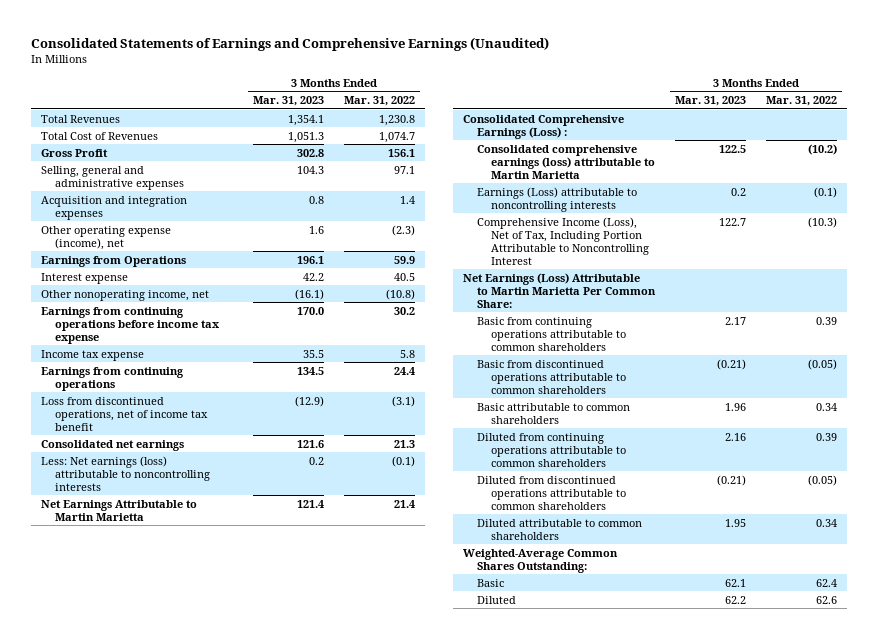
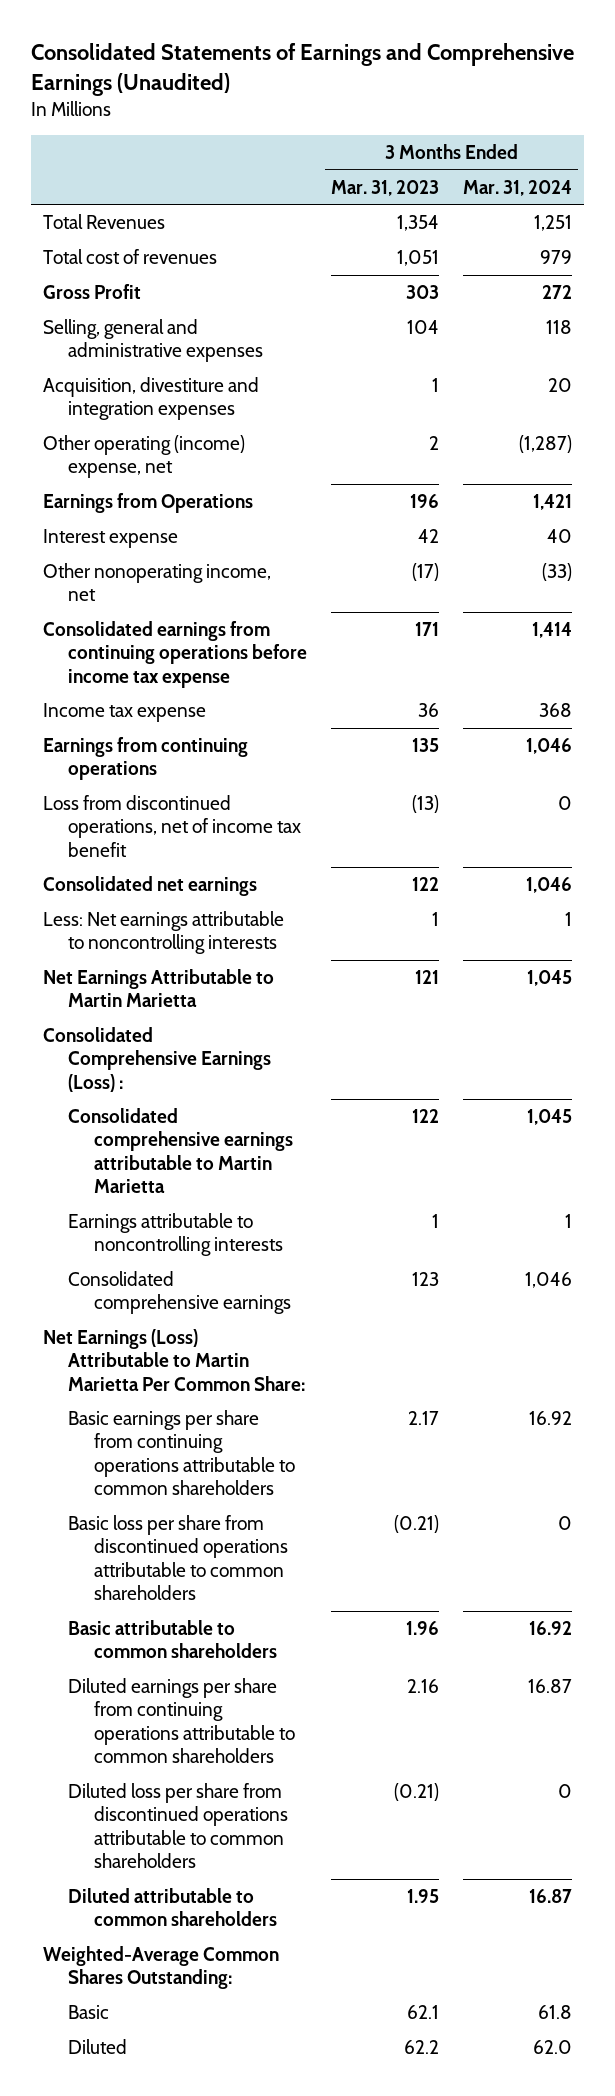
- | 3 Months Ended Mar. 31, 2023 | 3 Months Ended Mar. 31, 2022
+ | 3 Months Ended Mar. 31, 2023 | 3 Months Ended Mar. 31, 2024
- Total Revenues | 1,354.1 | 1,230.8
- Total Cost of Revenues | 1,051.3 | 1,074.7
- Gross Profit | 302.8 | 156.1
- Selling, general and administrative expenses | 104.3 | 97.1
- Acquisition and integration expenses | 0.8 | 1.4
- Other operating expense (income), net | 1.6 | (2.3)
- Earnings from Operations | 196.1 | 59.9
- Interest expense | 42.2 | 40.5
- Other nonoperating income, net | (16.1) | (10.8)
- Earnings from continuing operations before income tax expense | 170.0 | 30.2
- Income tax expense | 35.5 | 5.8
- Earnings from continuing operations | 134.5 | 24.4
- Loss from discontinued operations, net of income tax benefit | (12.9) | (3.1)
- Consolidated net earnings | 121.6 | 21.3
- Less: Net earnings (loss) attributable to noncontrolling interests | 0.2 | (0.1)
- Net Earnings Attributable to Martin Marietta | 121.4 | 21.4
+ Total Revenues | 1,354 | 1,251
+ Total cost of revenues | 1,051 | 979
+ Gross Profit | 303 | 272
+ Selling, general and administrative expenses | 104 | 118
+ Acquisition, divestiture and integration expenses | 1 | 20
+ Other operating (income) expense, net | 2 | (1,287)
+ Earnings from Operations | 196 | 1,421
+ Interest expense | 42 | 40
+ Other nonoperating income, net | (17) | (33)
+ Consolidated earnings from continuing operations before income tax expense | 171 | 1,414
+ Income tax expense | 36 | 368
+ Earnings from continuing operations | 135 | 1,046
+ Loss from discontinued operations, net of income tax benefit | (13) | 0
+ Consolidated net earnings | 122 | 1,046
+ Less: Net earnings attributable to noncontrolling interests | 1 | 1
+ Net Earnings Attributable to Martin Marietta | 121 | 1,045
- Consolidated comprehensive earnings (loss) attributable to Martin Marietta | 122.5 | (10.2)
- Earnings (Loss) attributable to noncontrolling interests | 0.2 | (0.1)
- Comprehensive Income (Loss), Net of Tax, Including Portion Attributable to Noncontrolling Interest | 122.7 | (10.3)
+ Consolidated comprehensive earnings attributable to Martin Marietta | 122 | 1,045
+ Earnings attributable to noncontrolling interests | 1 | 1
+ Consolidated comprehensive earnings | 123 | 1,046
- Basic from continuing operations attributable to common shareholders | 2.17 | 0.39
- Basic from discontinued operations attributable to common shareholders | (0.21) | (0.05)
+ Basic earnings per share from continuing operations attributable to common shareholders | 2.17 | 16.92
+ Basic loss per share from discontinued operations attributable to common shareholders | (0.21) | 0
- Diluted from continuing operations attributable to common shareholders | 2.16 | 0.39
- Diluted from discontinued operations attributable to common shareholders | (0.21) | (0.05)
+ Diluted earnings per share from continuing operations attributable to common shareholders | 2.16 | 16.87
+ Diluted loss per share from discontinued operations attributable to common shareholders | (0.21) | 0

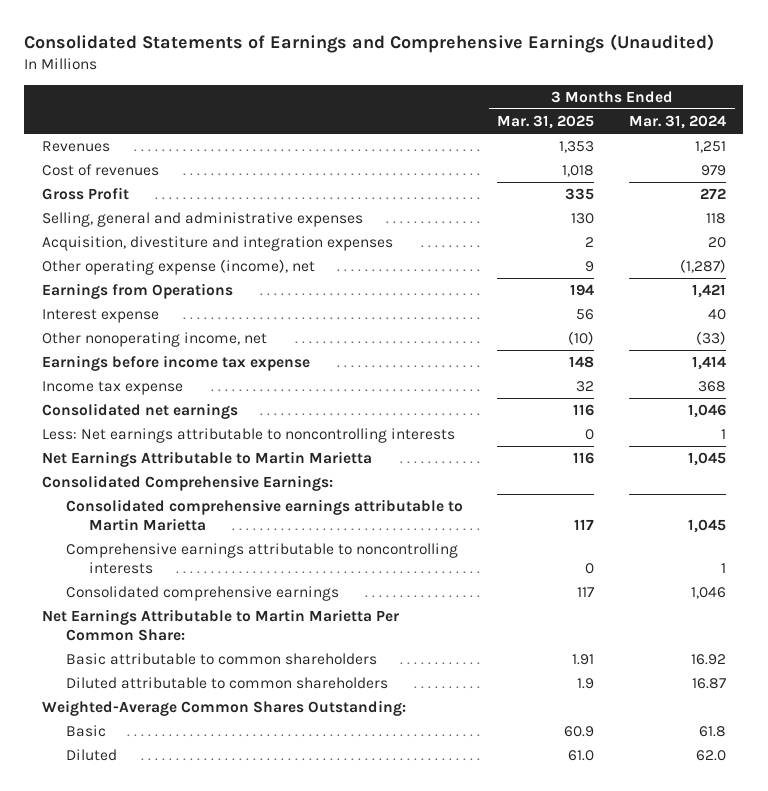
- | 3 Months Ended Mar. 31, 2023 | 3 Months Ended Mar. 31, 2024
+ | 3 Months Ended Mar. 31, 2025 | 3 Months Ended Mar. 31, 2024
- Total Revenues | 1,354 | 1,251
- Total cost of revenues | 1,051 | 979
+ Revenues | 1,353 | 1,251
+ Cost of revenues | 1,018 | 979
- Other operating (income) expense, net | 2 | (1,287)
+ Other operating expense (income), net | 9 | (1,287)
- Consolidated earnings from continuing operations before income tax expense | 171 | 1,414
+ Earnings before income tax expense | 148 | 1,414
- Earnings from continuing operations | 135 | 1,046
- Loss from discontinued operations, net of income tax benefit | (13) | 0
- Consolidated Comprehensive Earnings (Loss) :
+ Consolidated Comprehensive Earnings:
- Earnings attributable to noncontrolling interests | 1 | 1
+ Comprehensive earnings attributable to noncontrolling interests | 0 | 1
- Net Earnings (Loss) Attributable to Martin Marietta Per Common Share:
- Basic earnings per share from continuing operations attributable to common shareholders | 2.17 | 16.92
- Basic loss per share from discontinued operations attributable to common shareholders | (0.21) | 0
+ Net Earnings Attributable to Martin Marietta Per Common Share:
- Diluted earnings per share from continuing operations attributable to common shareholders | 2.16 | 16.87
- Diluted loss per share from discontinued operations attributable to common shareholders | (0.21) | 0

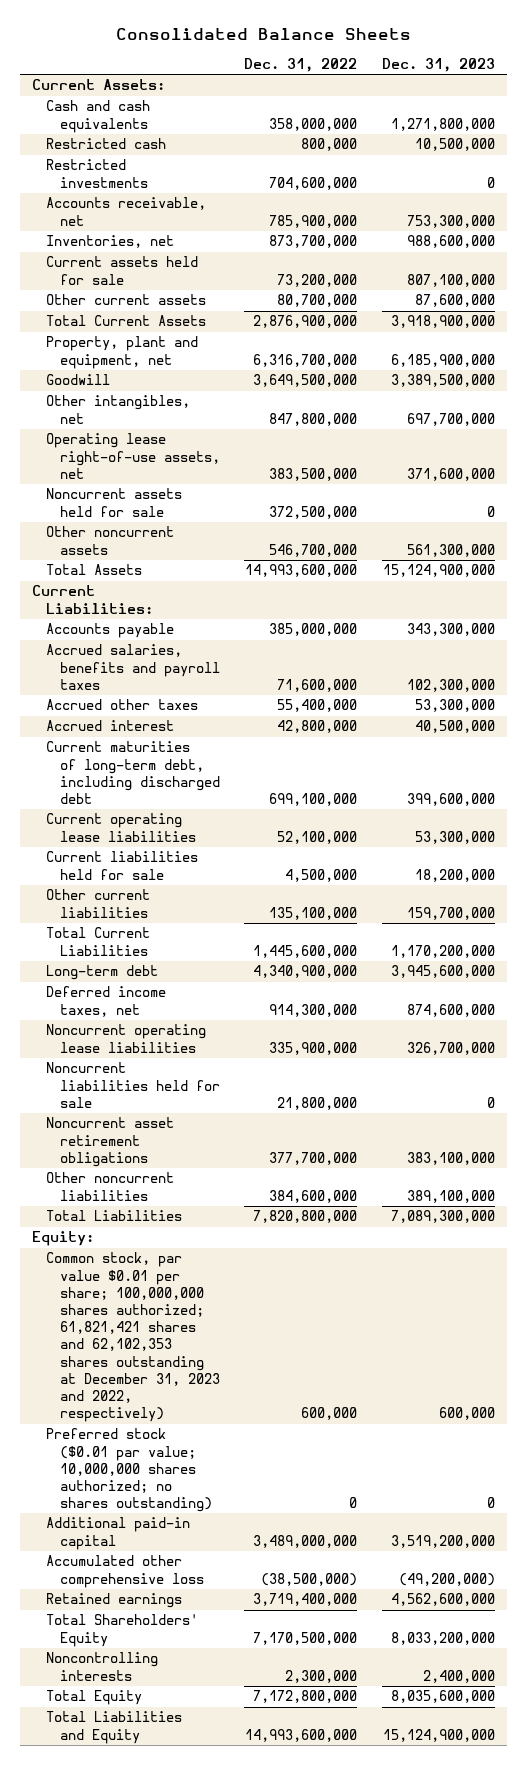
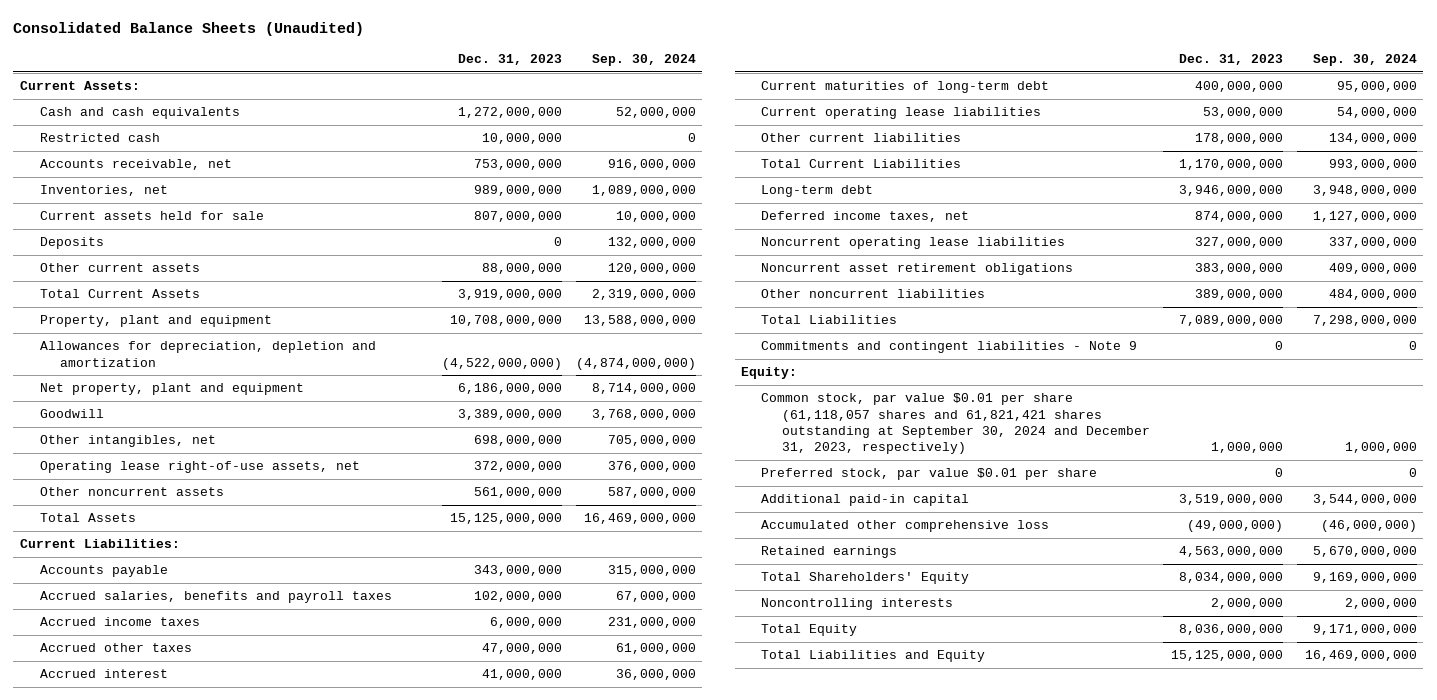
- Consolidated Balance Sheets
+ Consolidated Balance Sheets (Unaudited)
- | Dec. 31, 2022 | Dec. 31, 2023
+ | Dec. 31, 2023 | Sep. 30, 2024
- Cash and cash equivalents | 358,000,000 | 1,271,800,000
- Restricted cash | 800,000 | 10,500,000
- Restricted investments | 704,600,000 | 0
- Accounts receivable, net | 785,900,000 | 753,300,000
- Inventories, net | 873,700,000 | 988,600,000
- Current assets held for sale | 73,200,000 | 807,100,000
- Other current assets | 80,700,000 | 87,600,000
- Total Current Assets | 2,876,900,000 | 3,918,900,000
- Property, plant and equipment, net | 6,316,700,000 | 6,185,900,000
- Goodwill | 3,649,500,000 | 3,389,500,000
- Other intangibles, net | 847,800,000 | 697,700,000
- Operating lease right-of-use assets, net | 383,500,000 | 371,600,000
- Noncurrent assets held for sale | 372,500,000 | 0
- Other noncurrent assets | 546,700,000 | 561,300,000
- Total Assets | 14,993,600,000 | 15,124,900,000
+ Cash and cash equivalents | 1,272,000,000 | 52,000,000
+ Restricted cash | 10,000,000 | 0
+ Accounts receivable, net | 753,000,000 | 916,000,000
+ Inventories, net | 989,000,000 | 1,089,000,000
+ Current assets held for sale | 807,000,000 | 10,000,000
+ Deposits | 0 | 132,000,000
+ Other current assets | 88,000,000 | 120,000,000
+ Total Current Assets | 3,919,000,000 | 2,319,000,000
+ Property, plant and equipment | 10,708,000,000 | 13,588,000,000
+ Allowances for depreciation, depletion and amortization | (4,522,000,000) | (4,874,000,000)
+ Net property, plant and equipment | 6,186,000,000 | 8,714,000,000
+ Goodwill | 3,389,000,000 | 3,768,000,000
+ Other intangibles, net | 698,000,000 | 705,000,000
+ Operating lease right-of-use assets, net | 372,000,000 | 376,000,000
+ Other noncurrent assets | 561,000,000 | 587,000,000
+ Total Assets | 15,125,000,000 | 16,469,000,000
- Accounts payable | 385,000,000 | 343,300,000
- Accrued salaries, benefits and payroll taxes | 71,600,000 | 102,300,000
- Accrued other taxes | 55,400,000 | 53,300,000
- Accrued interest | 42,800,000 | 40,500,000
- Current maturities of long-term debt, including discharged debt | 699,100,000 | 399,600,000
- Current operating lease liabilities | 52,100,000 | 53,300,000
- Current liabilities held for sale | 4,500,000 | 18,200,000
- Other current liabilities | 135,100,000 | 159,700,000
- Total Current Liabilities | 1,445,600,000 | 1,170,200,000
- Long-term debt | 4,340,900,000 | 3,945,600,000
- Deferred income taxes, net | 914,300,000 | 874,600,000
- Noncurrent operating lease liabilities | 335,900,000 | 326,700,000
- Noncurrent liabilities held for sale | 21,800,000 | 0
- Noncurrent asset retirement obligations | 377,700,000 | 383,100,000
- Other noncurrent liabilities | 384,600,000 | 389,100,000
- Total Liabilities | 7,820,800,000 | 7,089,300,000
+ Accounts payable | 343,000,000 | 315,000,000
+ Accrued salaries, benefits and payroll taxes | 102,000,000 | 67,000,000
+ Accrued income taxes | 6,000,000 | 231,000,000
+ Accrued other taxes | 47,000,000 | 61,000,000
+ Accrued interest | 41,000,000 | 36,000,000
+ Current maturities of long-term debt | 400,000,000 | 95,000,000
+ Current operating lease liabilities | 53,000,000 | 54,000,000
+ Other current liabilities | 178,000,000 | 134,000,000
+ Total Current Liabilities | 1,170,000,000 | 993,000,000
+ Long-term debt | 3,946,000,000 | 3,948,000,000
+ Deferred income taxes, net | 874,000,000 | 1,127,000,000
+ Noncurrent operating lease liabilities | 327,000,000 | 337,000,000
+ Noncurrent asset retirement obligations | 383,000,000 | 409,000,000
+ Other noncurrent liabilities | 389,000,000 | 484,000,000
+ Total Liabilities | 7,089,000,000 | 7,298,000,000
+ Commitments and contingent liabilities - Note 9 | 0 | 0
- Common stock, par value $0.01 per share; 100,000,000 shares authorized; 61,821,421 shares and 62,102,353 shares outstanding at December 31, 2023 and 2022, respectively) | 600,000 | 600,000
- Preferred stock ($0.01 par value; 10,000,000 shares authorized; no shares outstanding) | 0 | 0
- Additional paid-in capital | 3,489,000,000 | 3,519,200,000
- Accumulated other comprehensive loss | (38,500,000) | (49,200,000)
- Retained earnings | 3,719,400,000 | 4,562,600,000
- Total Shareholders' Equity | 7,170,500,000 | 8,033,200,000
- Noncontrolling interests | 2,300,000 | 2,400,000
- Total Equity | 7,172,800,000 | 8,035,600,000
- Total Liabilities and Equity | 14,993,600,000 | 15,124,900,000
+ Common stock, par value $0.01 per share (61,118,057 shares and 61,821,421 shares outstanding at September 30, 2024 and December 31, 2023, respectively) | 1,000,000 | 1,000,000
+ Preferred stock, par value $0.01 per share | 0 | 0
+ Additional paid-in capital | 3,519,000,000 | 3,544,000,000
+ Accumulated other comprehensive loss | (49,000,000) | (46,000,000)
+ Retained earnings | 4,563,000,000 | 5,670,000,000
+ Total Shareholders' Equity | 8,034,000,000 | 9,169,000,000
+ Noncontrolling interests | 2,000,000 | 2,000,000
+ Total Equity | 8,036,000,000 | 9,171,000,000
+ Total Liabilities and Equity | 15,125,000,000 | 16,469,000,000

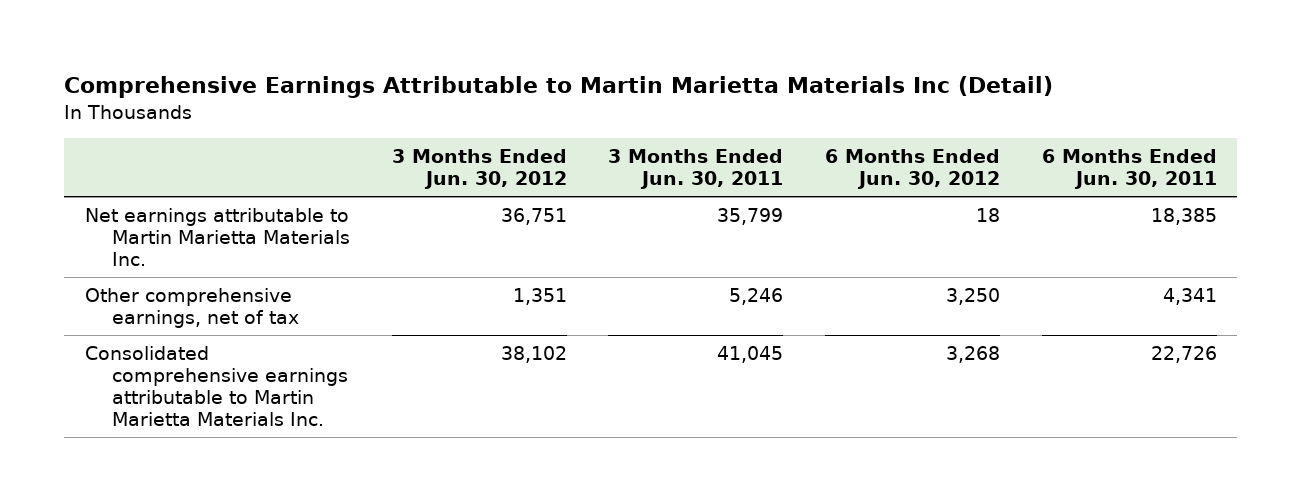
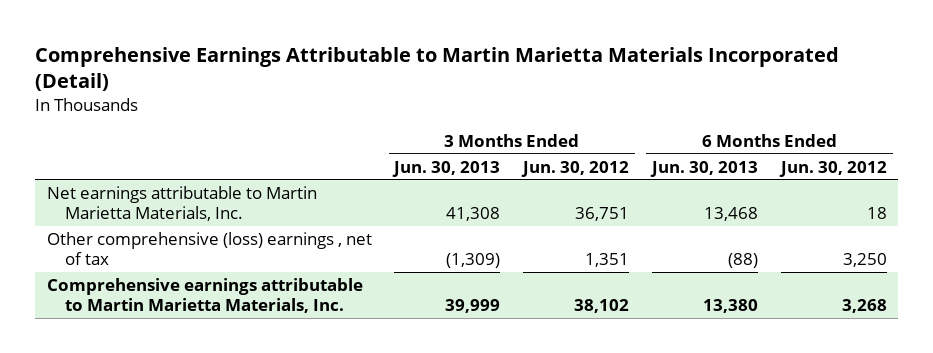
- Comprehensive Earnings Attributable to Martin Marietta Materials Inc (Detail)
+ Comprehensive Earnings Attributable to Martin Marietta Materials Incorporated (Detail)
- | 3 Months Ended Jun. 30, 2012 | 3 Months Ended Jun. 30, 2011 | 6 Months Ended Jun. 30, 2012 | 6 Months Ended Jun. 30, 2011
+ | 3 Months Ended Jun. 30, 2013 | 3 Months Ended Jun. 30, 2012 | 6 Months Ended Jun. 30, 2013 | 6 Months Ended Jun. 30, 2012
- Net earnings attributable to Martin Marietta Materials Inc. | 36,751 | 35,799 | 18 | 18,385
- Other comprehensive earnings, net of tax | 1,351 | 5,246 | 3,250 | 4,341
- Consolidated comprehensive earnings attributable to Martin Marietta Materials Inc. | 38,102 | 41,045 | 3,268 | 22,726
+ Net earnings attributable to Martin Marietta Materials, Inc. | 41,308 | 36,751 | 13,468 | 18
+ Other comprehensive (loss) earnings , net of tax | (1,309) | 1,351 | (88) | 3,250
+ Comprehensive earnings attributable to Martin Marietta Materials, Inc. | 39,999 | 38,102 | 13,380 | 3,268

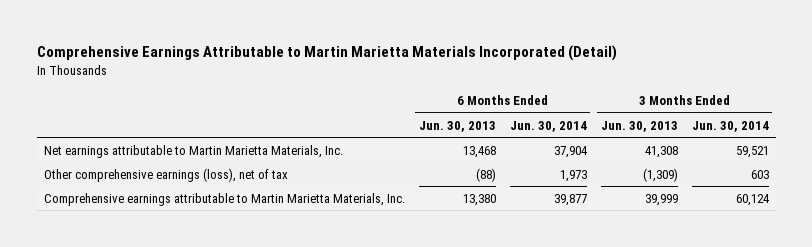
- | 3 Months Ended Jun. 30, 2013 | 3 Months Ended Jun. 30, 2012 | 6 Months Ended Jun. 30, 2013 | 6 Months Ended Jun. 30, 2012
+ | 6 Months Ended Jun. 30, 2013 | 6 Months Ended Jun. 30, 2014 | 3 Months Ended Jun. 30, 2013 | 3 Months Ended Jun. 30, 2014
- Other comprehensive (loss) earnings , net of tax | (1,309) | 1,351 | (88) | 3,250
+ Other comprehensive earnings (loss), net of tax | (88) | 1,973 | (1,309) | 603

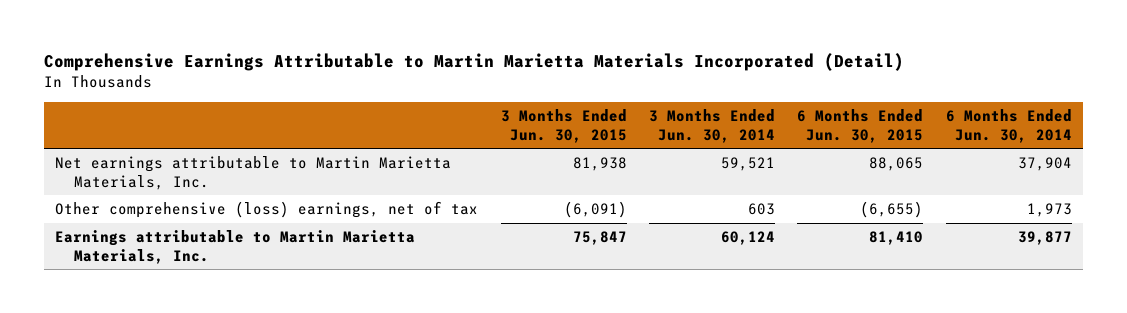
- | 6 Months Ended Jun. 30, 2013 | 6 Months Ended Jun. 30, 2014 | 3 Months Ended Jun. 30, 2013 | 3 Months Ended Jun. 30, 2014
+ | 3 Months Ended Jun. 30, 2015 | 3 Months Ended Jun. 30, 2014 | 6 Months Ended Jun. 30, 2015 | 6 Months Ended Jun. 30, 2014
- Other comprehensive earnings (loss), net of tax | (88) | 1,973 | (1,309) | 603
- Comprehensive earnings attributable to Martin Marietta Materials, Inc. | 13,380 | 39,877 | 39,999 | 60,124
+ Other comprehensive (loss) earnings, net of tax | (6,091) | 603 | (6,655) | 1,973
+ Earnings attributable to Martin Marietta Materials, Inc. | 75,847 | 60,124 | 81,410 | 39,877

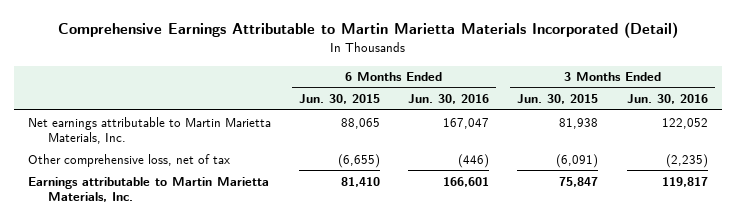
- | 3 Months Ended Jun. 30, 2015 | 3 Months Ended Jun. 30, 2014 | 6 Months Ended Jun. 30, 2015 | 6 Months Ended Jun. 30, 2014
+ | 6 Months Ended Jun. 30, 2015 | 6 Months Ended Jun. 30, 2016 | 3 Months Ended Jun. 30, 2015 | 3 Months Ended Jun. 30, 2016
- Other comprehensive (loss) earnings, net of tax | (6,091) | 603 | (6,655) | 1,973
+ Other comprehensive loss, net of tax | (6,655) | (446) | (6,091) | (2,235)

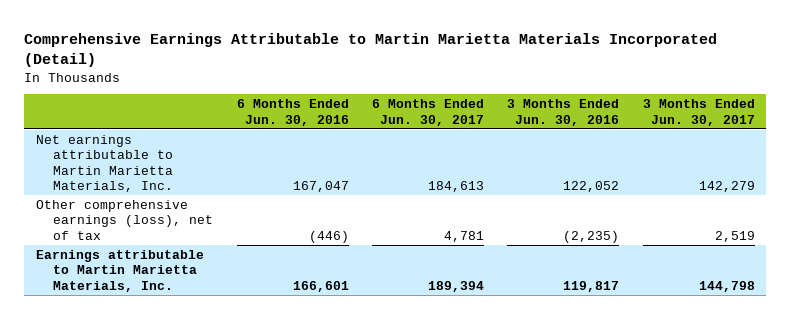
- | 6 Months Ended Jun. 30, 2015 | 6 Months Ended Jun. 30, 2016 | 3 Months Ended Jun. 30, 2015 | 3 Months Ended Jun. 30, 2016
+ | 6 Months Ended Jun. 30, 2016 | 6 Months Ended Jun. 30, 2017 | 3 Months Ended Jun. 30, 2016 | 3 Months Ended Jun. 30, 2017
- Other comprehensive loss, net of tax | (6,655) | (446) | (6,091) | (2,235)
+ Other comprehensive earnings (loss), net of tax | (446) | 4,781 | (2,235) | 2,519

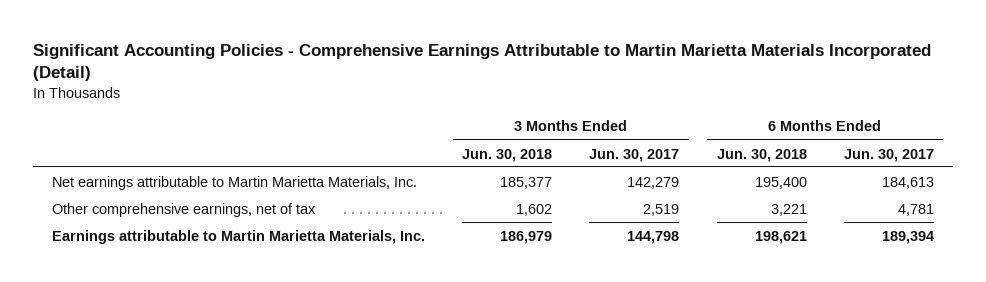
- Comprehensive Earnings Attributable to Martin Marietta Materials Incorporated (Detail)
+ Significant Accounting Policies - Comprehensive Earnings Attributable to Martin Marietta Materials Incorporated (Detail)
- | 6 Months Ended Jun. 30, 2016 | 6 Months Ended Jun. 30, 2017 | 3 Months Ended Jun. 30, 2016 | 3 Months Ended Jun. 30, 2017
+ | 3 Months Ended Jun. 30, 2018 | 3 Months Ended Jun. 30, 2017 | 6 Months Ended Jun. 30, 2018 | 6 Months Ended Jun. 30, 2017
- Other comprehensive earnings (loss), net of tax | (446) | 4,781 | (2,235) | 2,519
+ Other comprehensive earnings, net of tax | 1,602 | 2,519 | 3,221 | 4,781

